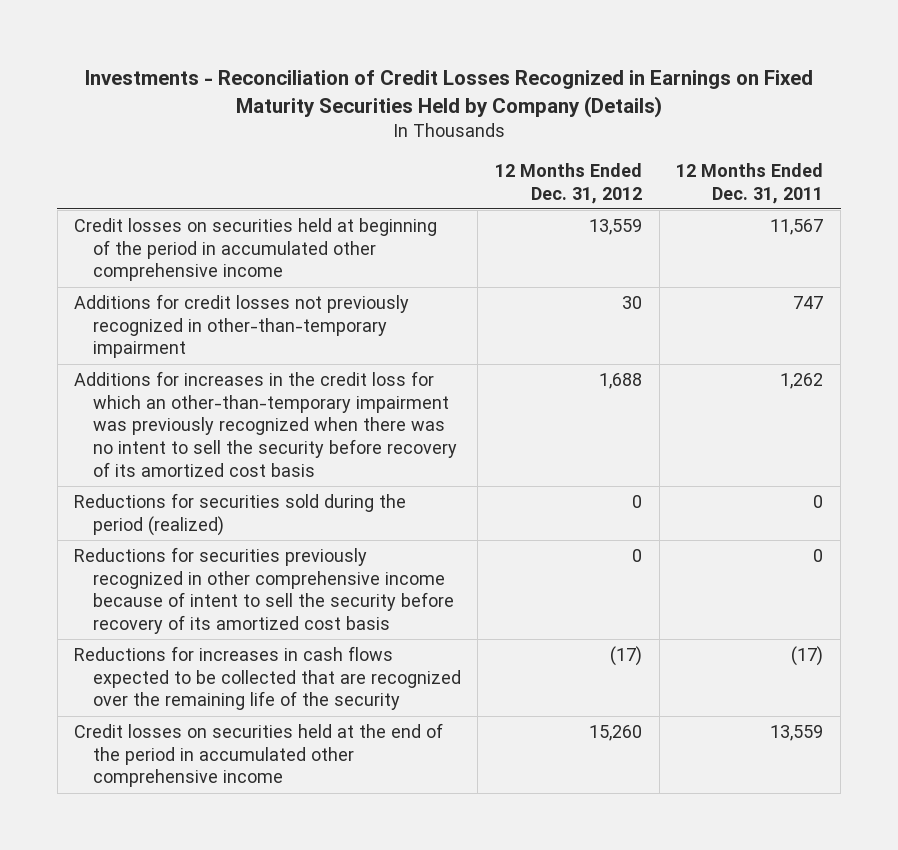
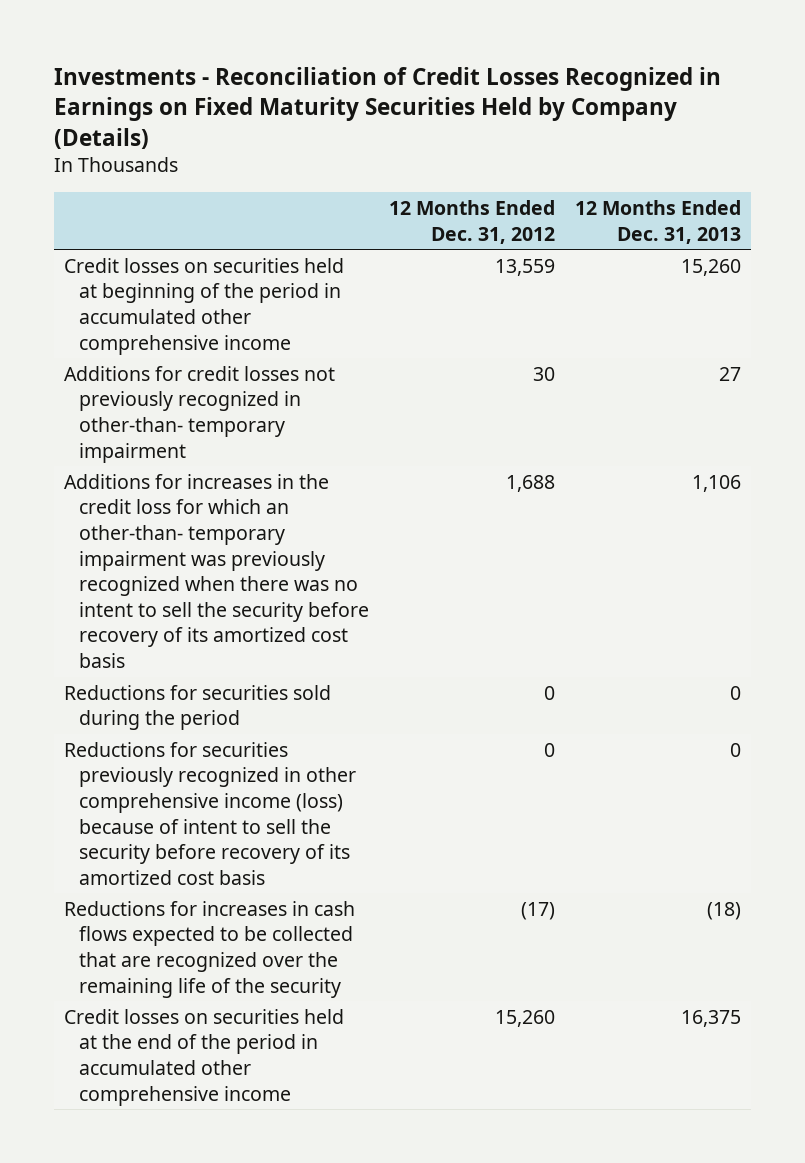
- | 12 Months Ended Dec. 31, 2012 | 12 Months Ended Dec. 31, 2011
+ | 12 Months Ended Dec. 31, 2012 | 12 Months Ended Dec. 31, 2013
- Additions for credit losses not previously recognized in other-than-temporary impairment | 30 | 747
- Additions for increases in the credit loss for which an other-than-temporary impairment was previously recognized when there was no intent to sell the security before recovery of its amortized cost basis | 1,688 | 1,262
- Reductions for securities sold during the period (realized) | 0 | 0
- Reductions for securities previously recognized in other comprehensive income because of intent to sell the security before recovery of its amortized cost basis | 0 | 0
+ Additions for credit losses not previously recognized in other-than- temporary impairment | 30 | 27
+ Additions for increases in the credit loss for which an other-than- temporary impairment was previously recognized when there was no intent to sell the security before recovery of its amortized cost basis | 1,688 | 1,106
+ Reductions for securities sold during the period | 0 | 0
+ Reductions for securities previously recognized in other comprehensive income (loss) because of intent to sell the security before recovery of its amortized cost basis | 0 | 0

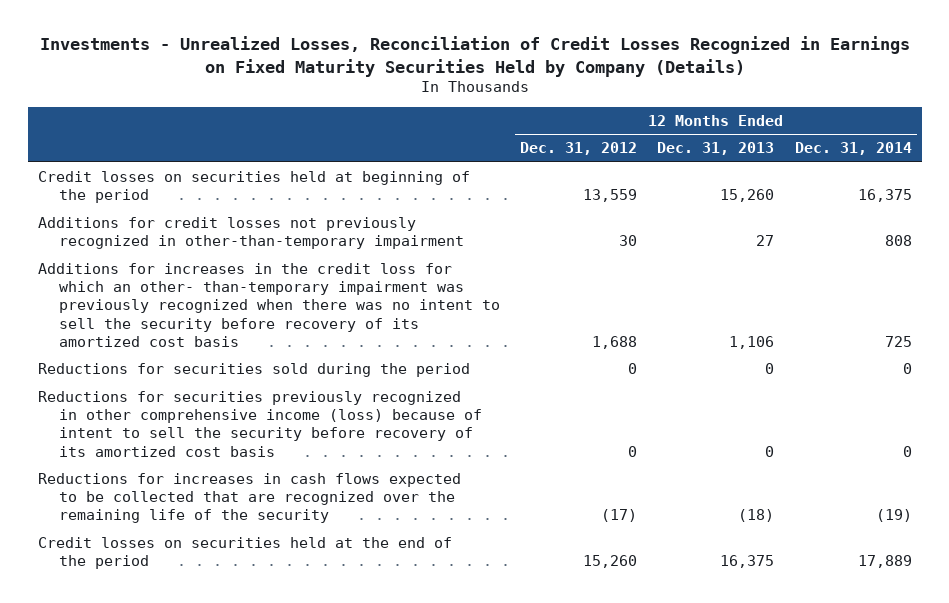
- Investments - Reconciliation of Credit Losses Recognized in Earnings on Fixed Maturity Securities Held by Company (Details)
+ Investments - Unrealized Losses, Reconciliation of Credit Losses Recognized in Earnings on Fixed Maturity Securities Held by Company (Details)
- | 12 Months Ended Dec. 31, 2012 | 12 Months Ended Dec. 31, 2013
+ | 12 Months Ended Dec. 31, 2012 | 12 Months Ended Dec. 31, 2013 | 12 Months Ended Dec. 31, 2014
- Credit losses on securities held at beginning of the period in accumulated other comprehensive income | 13,559 | 15,260
- Additions for credit losses not previously recognized in other-than- temporary impairment | 30 | 27
- Additions for increases in the credit loss for which an other-than- temporary impairment was previously recognized when there was no intent to sell the security before recovery of its amortized cost basis | 1,688 | 1,106
+ Credit losses on securities held at beginning of the period | 13,559 | 15,260 | 16,375
+ Additions for credit losses not previously recognized in other-than-temporary impairment | 30 | 27 | 808
+ Additions for increases in the credit loss for which an other- than-temporary impairment was previously recognized when there was no intent to sell the security before recovery of its amortized cost basis | 1,688 | 1,106 | 725
- Credit losses on securities held at the end of the period in accumulated other comprehensive income | 15,260 | 16,375
+ Credit losses on securities held at the end of the period | 15,260 | 16,375 | 17,889

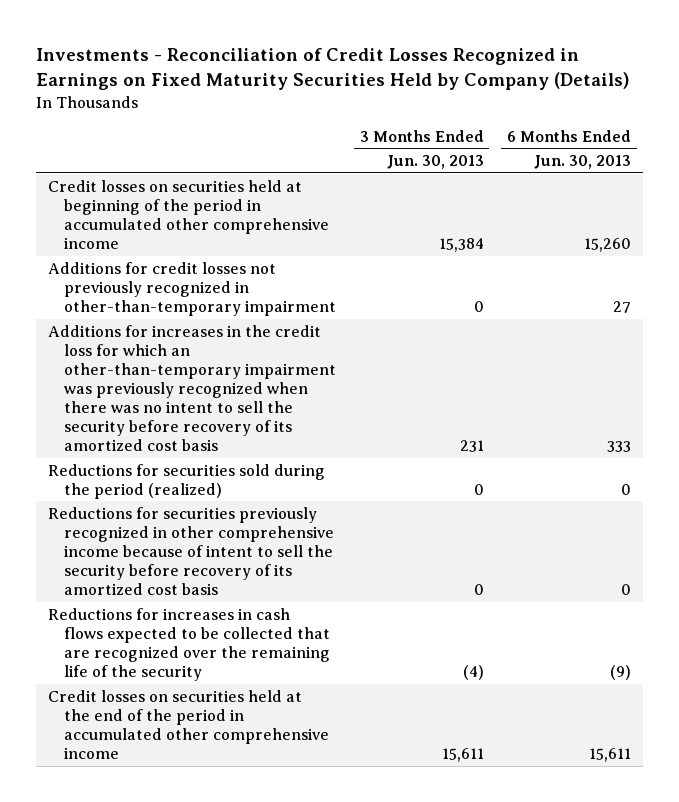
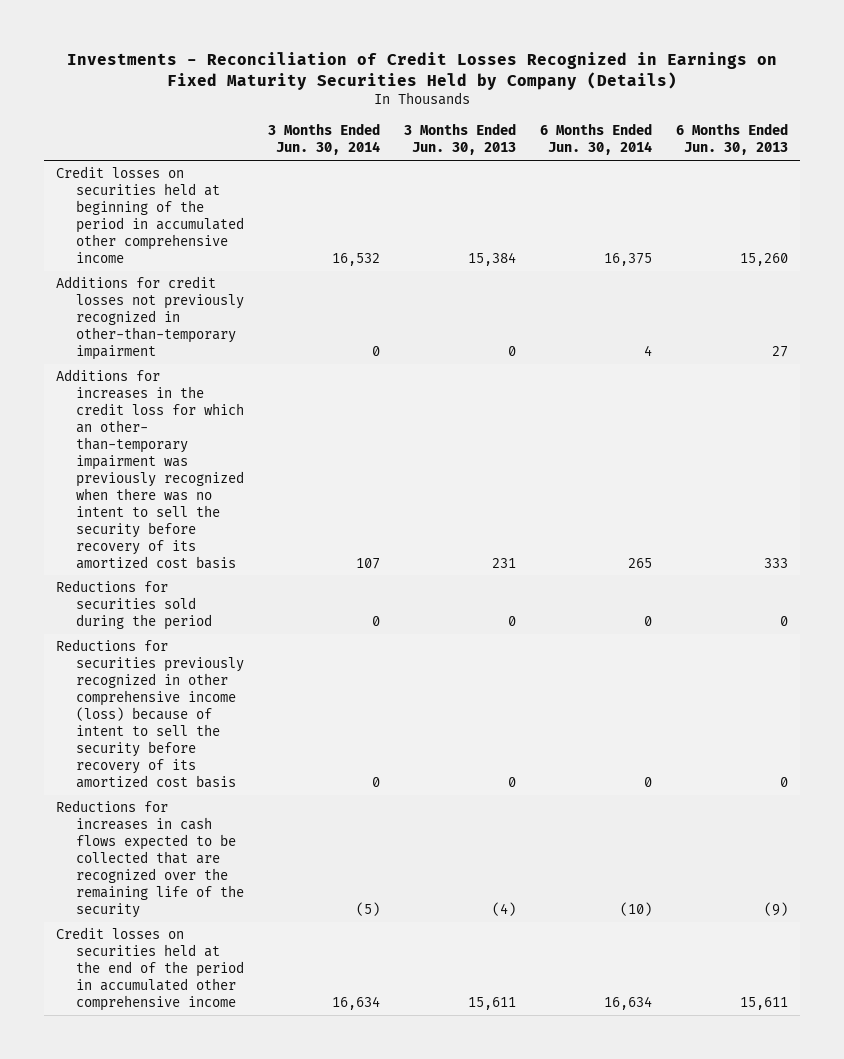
- | 3 Months Ended Jun. 30, 2013 | 6 Months Ended Jun. 30, 2013
+ | 3 Months Ended Jun. 30, 2014 | 3 Months Ended Jun. 30, 2013 | 6 Months Ended Jun. 30, 2014 | 6 Months Ended Jun. 30, 2013
- Additions for increases in the credit loss for which an other-than-temporary impairment was previously recognized when there was no intent to sell the security before recovery of its amortized cost basis | 231 | 333
- Reductions for securities sold during the period (realized) | 0 | 0
- Reductions for securities previously recognized in other comprehensive income because of intent to sell the security before recovery of its amortized cost basis | 0 | 0
+ Additions for increases in the credit loss for which an other- than-temporary impairment was previously recognized when there was no intent to sell the security before recovery of its amortized cost basis | 107 | 231 | 265 | 333
+ Reductions for securities sold during the period | 0 | 0 | 0 | 0
+ Reductions for securities previously recognized in other comprehensive income (loss) because of intent to sell the security before recovery of its amortized cost basis | 0 | 0 | 0 | 0

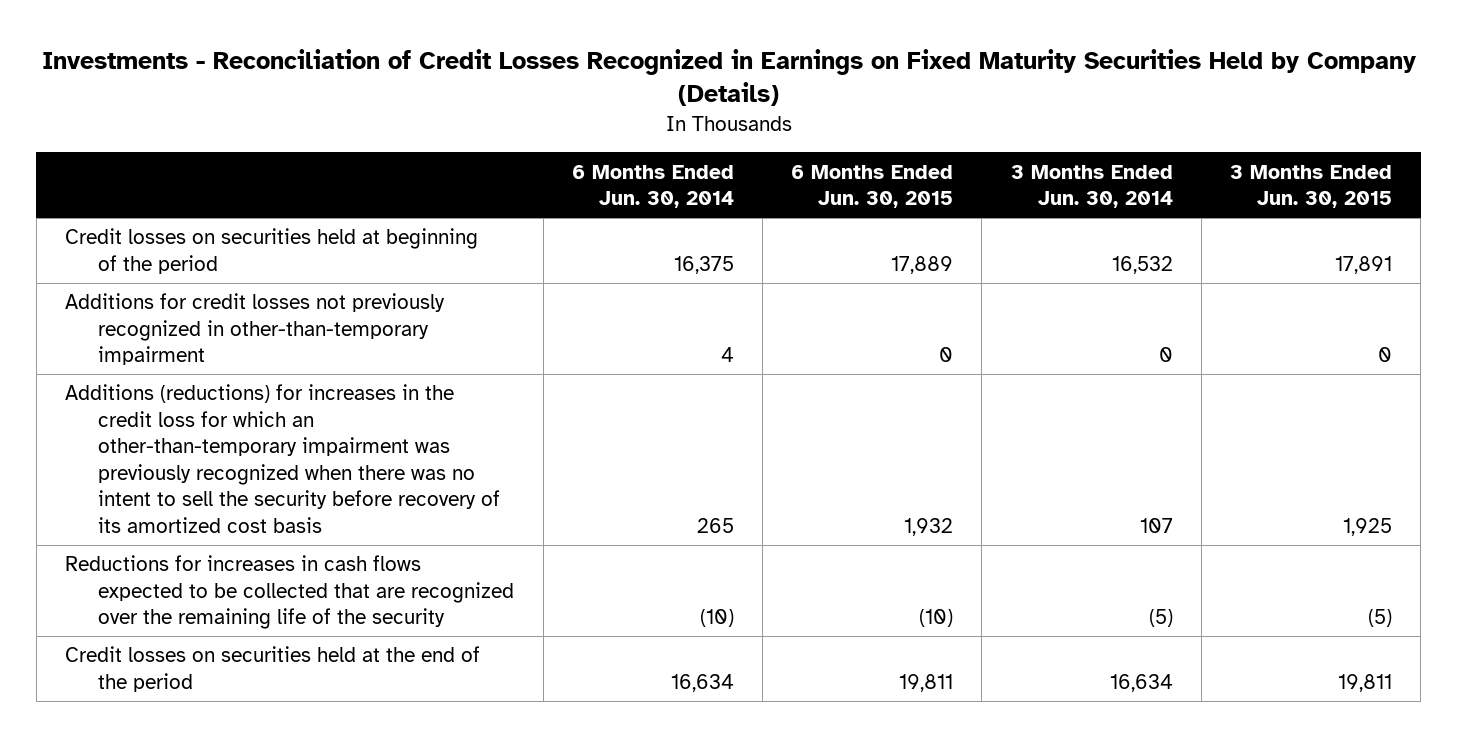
- | 3 Months Ended Jun. 30, 2014 | 3 Months Ended Jun. 30, 2013 | 6 Months Ended Jun. 30, 2014 | 6 Months Ended Jun. 30, 2013
+ | 6 Months Ended Jun. 30, 2014 | 6 Months Ended Jun. 30, 2015 | 3 Months Ended Jun. 30, 2014 | 3 Months Ended Jun. 30, 2015
- Credit losses on securities held at beginning of the period in accumulated other comprehensive income | 16,532 | 15,384 | 16,375 | 15,260
+ Credit losses on securities held at beginning of the period | 16,375 | 17,889 | 16,532 | 17,891
- Additions for increases in the credit loss for which an other- than-temporary impairment was previously recognized when there was no intent to sell the security before recovery of its amortized cost basis | 107 | 231 | 265 | 333
- Reductions for securities sold during the period | 0 | 0 | 0 | 0
- Reductions for securities previously recognized in other comprehensive income (loss) because of intent to sell the security before recovery of its amortized cost basis | 0 | 0 | 0 | 0
+ Additions (reductions) for increases in the credit loss for which an other-than-temporary impairment was previously recognized when there was no intent to sell the security before recovery of its amortized cost basis | 265 | 1,932 | 107 | 1,925
- Credit losses on securities held at the end of the period in accumulated other comprehensive income | 16,634 | 15,611 | 16,634 | 15,611
+ Credit losses on securities held at the end of the period | 16,634 | 19,811 | 16,634 | 19,811

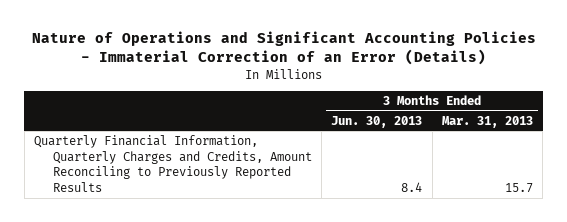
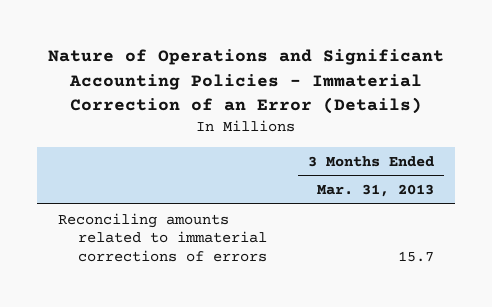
- | 3 Months Ended Jun. 30, 2013 | 3 Months Ended Mar. 31, 2013
+ | 3 Months Ended Mar. 31, 2013
- Quarterly Financial Information, Quarterly Charges and Credits, Amount Reconciling to Previously Reported Results | 8.4 | 15.7
+ Reconciling amounts related to immaterial corrections of errors | 15.7

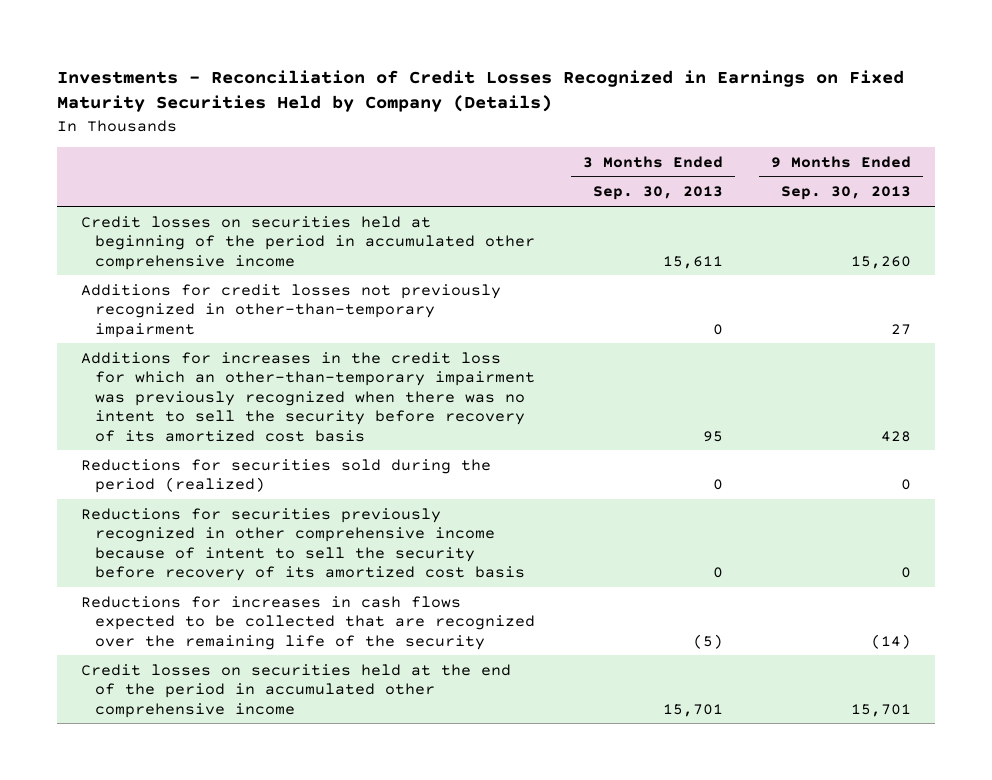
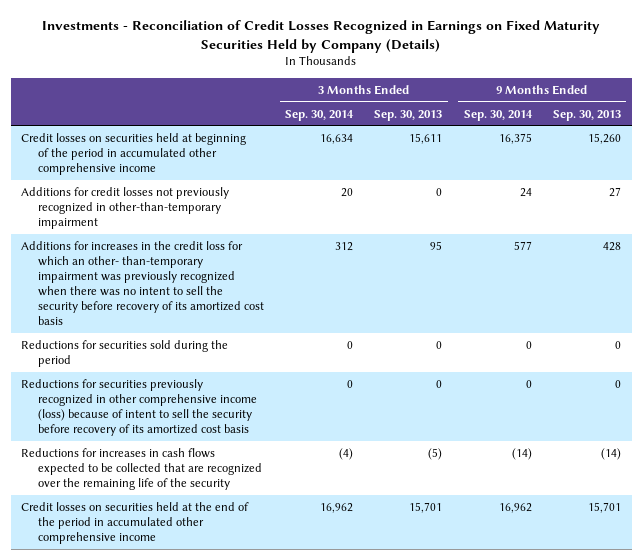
- | 3 Months Ended Sep. 30, 2013 | 9 Months Ended Sep. 30, 2013
+ | 3 Months Ended Sep. 30, 2014 | 3 Months Ended Sep. 30, 2013 | 9 Months Ended Sep. 30, 2014 | 9 Months Ended Sep. 30, 2013
- Additions for increases in the credit loss for which an other-than-temporary impairment was previously recognized when there was no intent to sell the security before recovery of its amortized cost basis | 95 | 428
- Reductions for securities sold during the period (realized) | 0 | 0
- Reductions for securities previously recognized in other comprehensive income because of intent to sell the security before recovery of its amortized cost basis | 0 | 0
+ Additions for increases in the credit loss for which an other- than-temporary impairment was previously recognized when there was no intent to sell the security before recovery of its amortized cost basis | 312 | 95 | 577 | 428
+ Reductions for securities sold during the period | 0 | 0 | 0 | 0
+ Reductions for securities previously recognized in other comprehensive income (loss) because of intent to sell the security before recovery of its amortized cost basis | 0 | 0 | 0 | 0

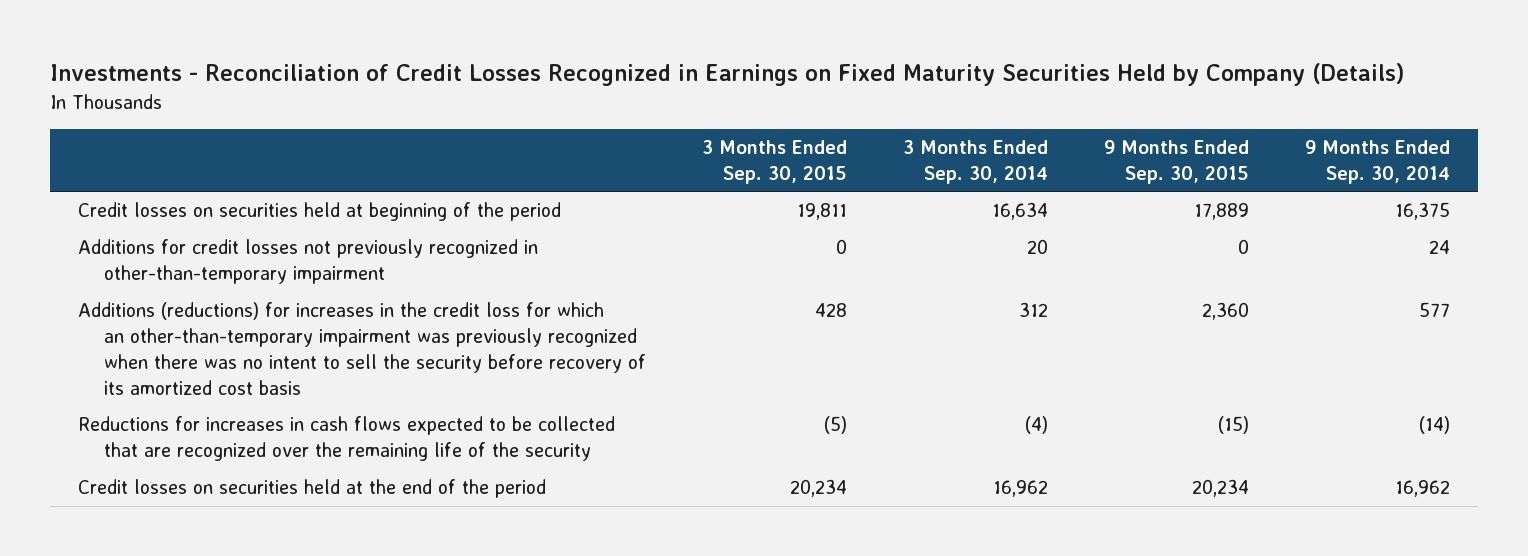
- | 3 Months Ended Sep. 30, 2014 | 3 Months Ended Sep. 30, 2013 | 9 Months Ended Sep. 30, 2014 | 9 Months Ended Sep. 30, 2013
+ | 3 Months Ended Sep. 30, 2015 | 3 Months Ended Sep. 30, 2014 | 9 Months Ended Sep. 30, 2015 | 9 Months Ended Sep. 30, 2014
- Credit losses on securities held at beginning of the period in accumulated other comprehensive income | 16,634 | 15,611 | 16,375 | 15,260
+ Credit losses on securities held at beginning of the period | 19,811 | 16,634 | 17,889 | 16,375
- Additions for increases in the credit loss for which an other- than-temporary impairment was previously recognized when there was no intent to sell the security before recovery of its amortized cost basis | 312 | 95 | 577 | 428
- Reductions for securities sold during the period | 0 | 0 | 0 | 0
- Reductions for securities previously recognized in other comprehensive income (loss) because of intent to sell the security before recovery of its amortized cost basis | 0 | 0 | 0 | 0
+ Additions (reductions) for increases in the credit loss for which an other-than-temporary impairment was previously recognized when there was no intent to sell the security before recovery of its amortized cost basis | 428 | 312 | 2,360 | 577
- Credit losses on securities held at the end of the period in accumulated other comprehensive income | 16,962 | 15,701 | 16,962 | 15,701
+ Credit losses on securities held at the end of the period | 20,234 | 16,962 | 20,234 | 16,962

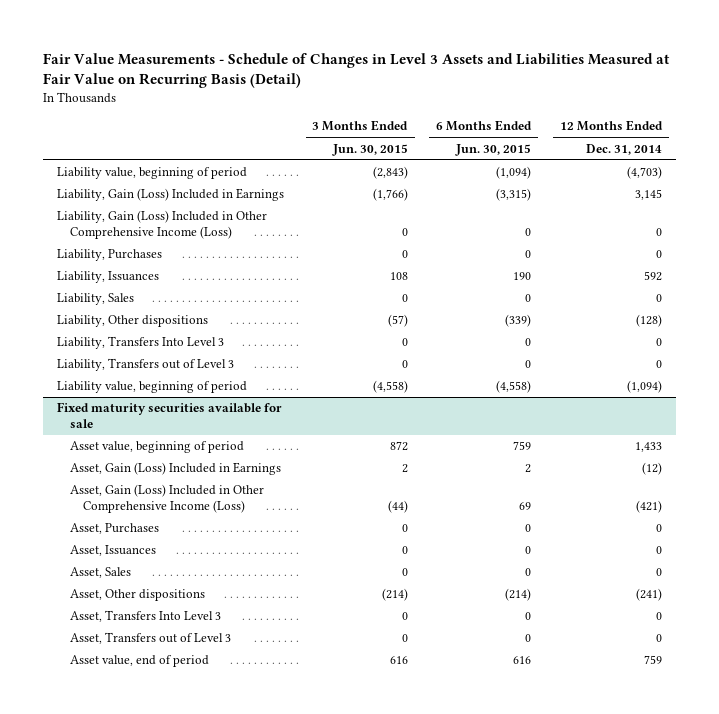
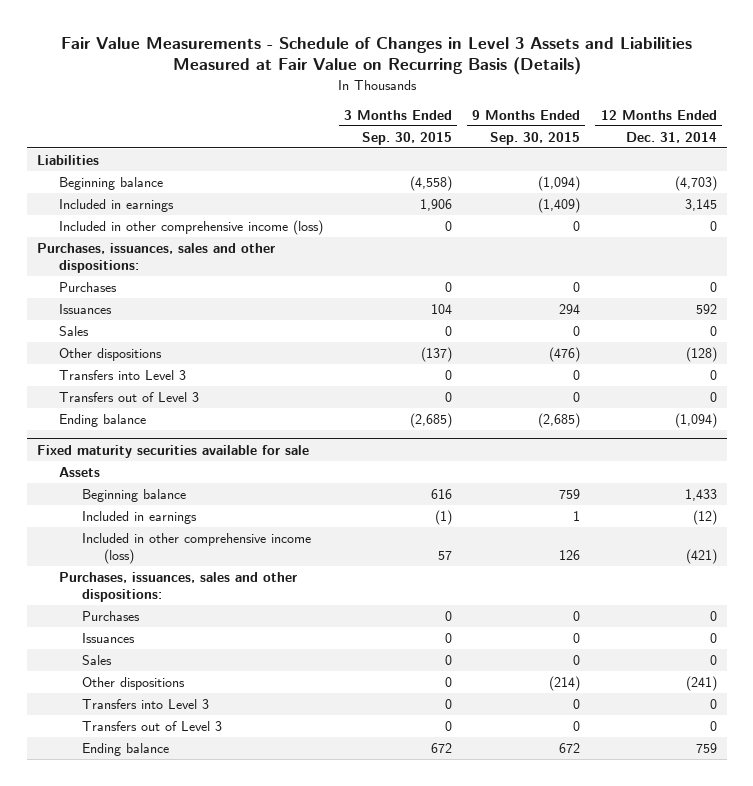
- Fair Value Measurements - Schedule of Changes in Level 3 Assets and Liabilities Measured at Fair Value on Recurring Basis (Detail)
+ Fair Value Measurements - Schedule of Changes in Level 3 Assets and Liabilities Measured at Fair Value on Recurring Basis (Details)
- | 3 Months Ended Jun. 30, 2015 | 6 Months Ended Jun. 30, 2015 | 12 Months Ended Dec. 31, 2014
+ | 3 Months Ended Sep. 30, 2015 | 9 Months Ended Sep. 30, 2015 | 12 Months Ended Dec. 31, 2014
- Liability value, beginning of period | (2,843) | (1,094) | (4,703)
- Liability, Gain (Loss) Included in Earnings | (1,766) | (3,315) | 3,145
- Liability, Gain (Loss) Included in Other Comprehensive Income (Loss) | 0 | 0 | 0
- Liability, Purchases | 0 | 0 | 0
- Liability, Issuances | 108 | 190 | 592
- Liability, Sales | 0 | 0 | 0
- Liability, Other dispositions | (57) | (339) | (128)
- Liability, Transfers Into Level 3 | 0 | 0 | 0
- Liability, Transfers out of Level 3 | 0 | 0 | 0
- Liability value, beginning of period | (4,558) | (4,558) | (1,094)
+ Liabilities
+ Beginning balance | (4,558) | (1,094) | (4,703)
+ Included in earnings | 1,906 | (1,409) | 3,145
+ Included in other comprehensive income (loss) | 0 | 0 | 0
+ Purchases, issuances, sales and other dispositions:
+ Purchases | 0 | 0 | 0
+ Issuances | 104 | 294 | 592
+ Sales | 0 | 0 | 0
+ Other dispositions | (137) | (476) | (128)
+ Transfers into Level 3 | 0 | 0 | 0
+ Transfers out of Level 3 | 0 | 0 | 0
+ Ending balance | (2,685) | (2,685) | (1,094)
@ Fixed maturity securities available for sale
- Asset value, beginning of period | 872 | 759 | 1,433
- Asset, Gain (Loss) Included in Earnings | 2 | 2 | (12)
- Asset, Gain (Loss) Included in Other Comprehensive Income (Loss) | (44) | 69 | (421)
- Asset, Purchases | 0 | 0 | 0
- Asset, Issuances | 0 | 0 | 0
- Asset, Sales | 0 | 0 | 0
- Asset, Other dispositions | (214) | (214) | (241)
- Asset, Transfers Into Level 3 | 0 | 0 | 0
- Asset, Transfers out of Level 3 | 0 | 0 | 0
- Asset value, end of period | 616 | 616 | 759
+ Assets
+ Beginning balance | 616 | 759 | 1,433
+ Included in earnings | (1) | 1 | (12)
+ Included in other comprehensive income (loss) | 57 | 126 | (421)
+ Purchases, issuances, sales and other dispositions:
+ Purchases | 0 | 0 | 0
+ Issuances | 0 | 0 | 0
+ Sales | 0 | 0 | 0
+ Other dispositions | 0 | (214) | (241)
+ Transfers into Level 3 | 0 | 0 | 0
+ Transfers out of Level 3 | 0 | 0 | 0
+ Ending balance | 672 | 672 | 759

